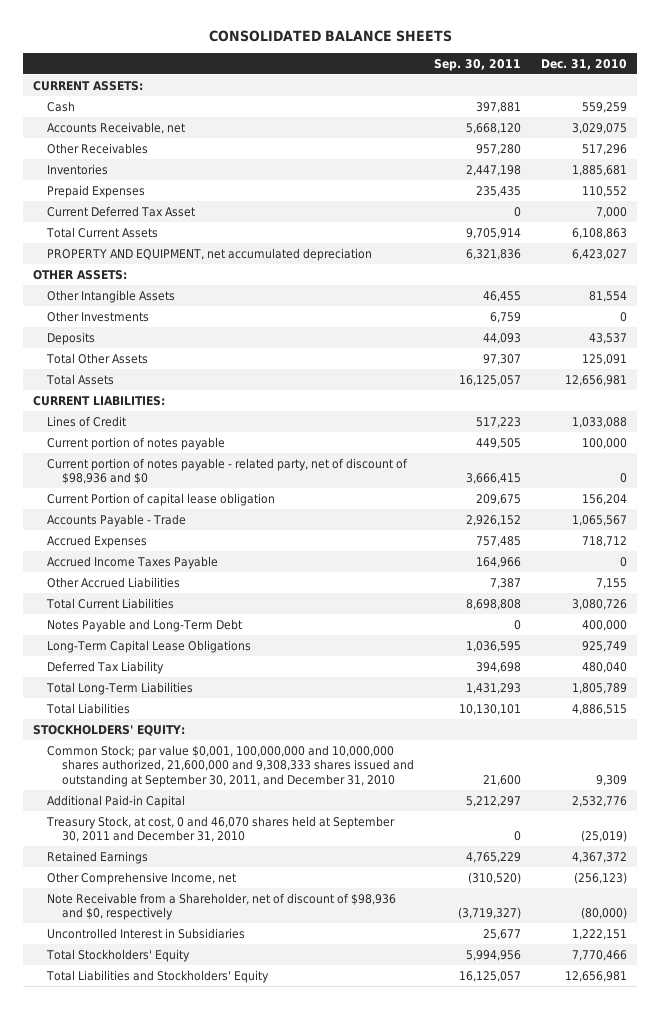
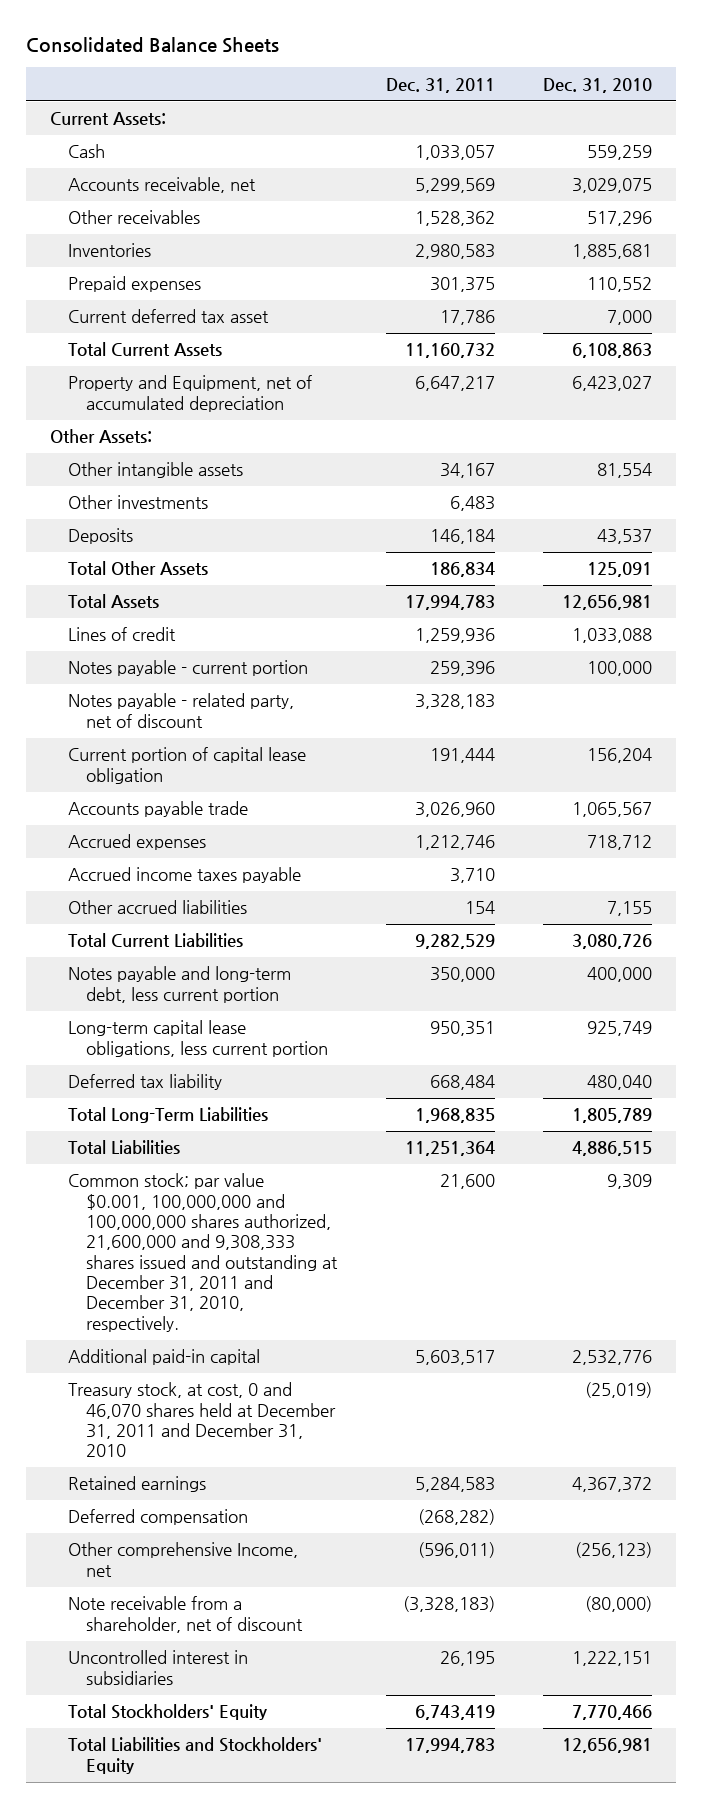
- CONSOLIDATED BALANCE SHEETS
+ Consolidated Balance Sheets
- | Sep. 30, 2011 | Dec. 31, 2010
+ | Dec. 31, 2011 | Dec. 31, 2010
- CURRENT ASSETS:
+ Current Assets:
- Accounts Receivable, net | 5,668,120 | 3,029,075
- Other Receivables | 957,280 | 517,296
+ Accounts receivable, net | 5,299,569 | 3,029,075
+ Other receivables | 1,528,362 | 517,296
- Prepaid Expenses | 235,435 | 110,552
- Current Deferred Tax Asset | 0 | 7,000
+ Prepaid expenses | 301,375 | 110,552
+ Current deferred tax asset | 17,786 | 7,000
- PROPERTY AND EQUIPMENT, net accumulated depreciation | 6,321,836 | 6,423,027
- OTHER ASSETS:
- Other Intangible Assets | 46,455 | 81,554
- Other Investments | 6,759 | 0
+ Property and Equipment, net of accumulated depreciation | 6,647,217 | 6,423,027
+ Other Assets:
+ Other intangible assets | 34,167 | 81,554
+ Other investments | 6,483 |
- CURRENT LIABILITIES:
- Lines of Credit | 517,223 | 1,033,088
- Current portion of notes payable | 449,505 | 100,000
- Current portion of notes payable - related party, net of discount of $98,936 and $0 | 3,666,415 | 0
- Current Portion of capital lease obligation | 209,675 | 156,204
- Accounts Payable - Trade | 2,926,152 | 1,065,567
- Accrued Expenses | 757,485 | 718,712
- Accrued Income Taxes Payable | 164,966 | 0
- Other Accrued Liabilities | 7,387 | 7,155
+ Lines of credit | 1,259,936 | 1,033,088
+ Notes payable - current portion | 259,396 | 100,000
+ Notes payable - related party, net of discount | 3,328,183 |
+ Current portion of capital lease obligation | 191,444 | 156,204
+ Accounts payable trade | 3,026,960 | 1,065,567
+ Accrued expenses | 1,212,746 | 718,712
+ Accrued income taxes payable | 3,710 |
+ Other accrued liabilities | 154 | 7,155
- Notes Payable and Long-Term Debt | 0 | 400,000
- Long-Term Capital Lease Obligations | 1,036,595 | 925,749
- Deferred Tax Liability | 394,698 | 480,040
+ Notes payable and long-term debt, less current portion | 350,000 | 400,000
+ Long-term capital lease obligations, less current portion | 950,351 | 925,749
+ Deferred tax liability | 668,484 | 480,040
- STOCKHOLDERS' EQUITY:
- Common Stock; par value $0,001, 100,000,000 and 10,000,000 shares authorized, 21,600,000 and 9,308,333 shares issued and outstanding at September 30, 2011, and December 31, 2010 | 21,600 | 9,309
- Additional Paid-in Capital | 5,212,297 | 2,532,776
- Treasury Stock, at cost, 0 and 46,070 shares held at September 30, 2011 and December 31, 2010 | 0 | (25,019)
- Retained Earnings | 4,765,229 | 4,367,372
- Other Comprehensive Income, net | (310,520) | (256,123)
- Note Receivable from a Shareholder, net of discount of $98,936 and $0, respectively | (3,719,327) | (80,000)
- Uncontrolled Interest in Subsidiaries | 25,677 | 1,222,151
+ Common stock; par value $0.001, 100,000,000 and 100,000,000 shares authorized, 21,600,000 and 9,308,333 shares issued and outstanding at December 31, 2011 and December 31, 2010, respectively. | 21,600 | 9,309
+ Additional paid-in capital | 5,603,517 | 2,532,776
+ Treasury stock, at cost, 0 and 46,070 shares held at December 31, 2011 and December 31, 2010 | | (25,019)
+ Retained earnings | 5,284,583 | 4,367,372
+ Deferred compensation | (268,282) |
+ Other comprehensive Income, net | (596,011) | (256,123)
+ Note receivable from a shareholder, net of discount | (3,328,183) | (80,000)
+ Uncontrolled interest in subsidiaries | 26,195 | 1,222,151

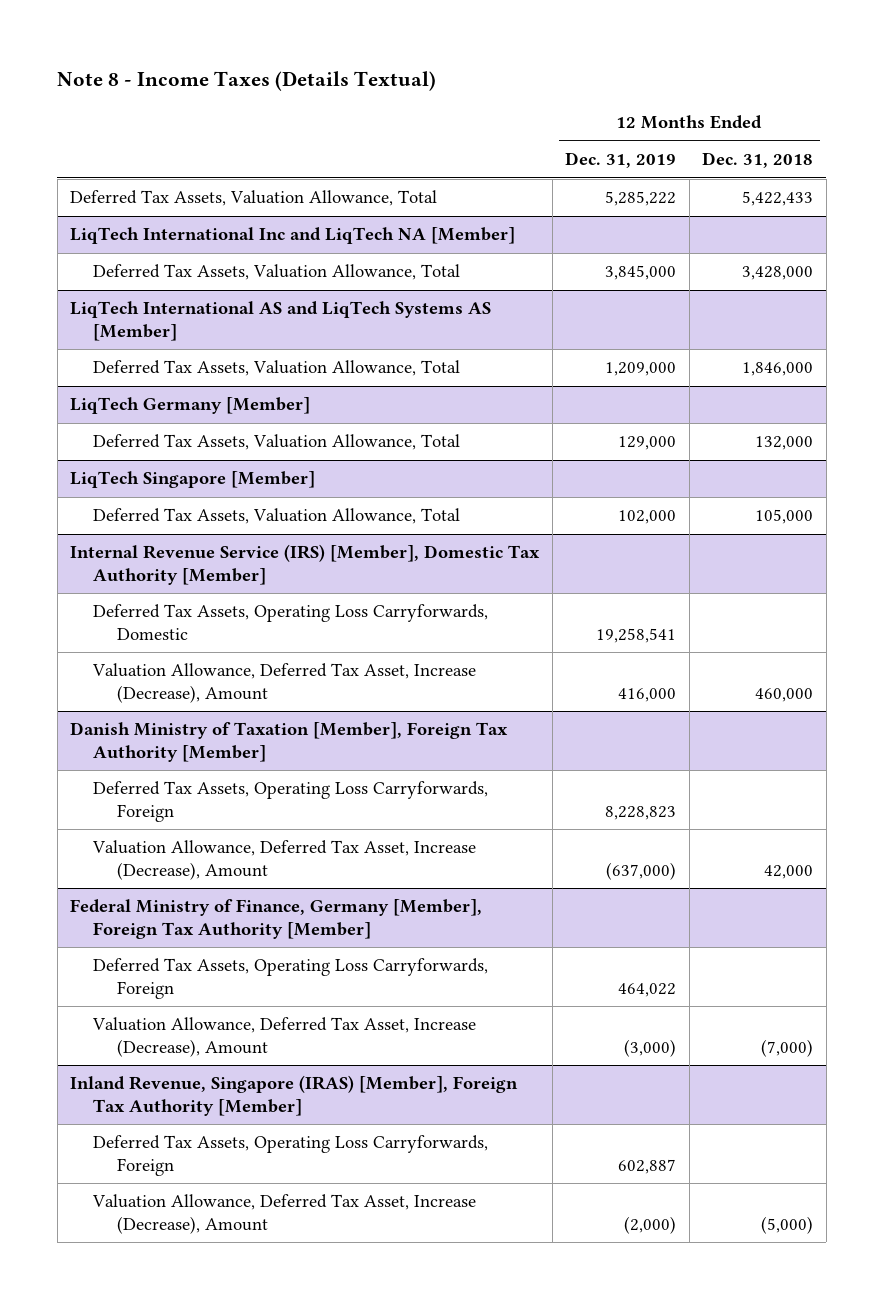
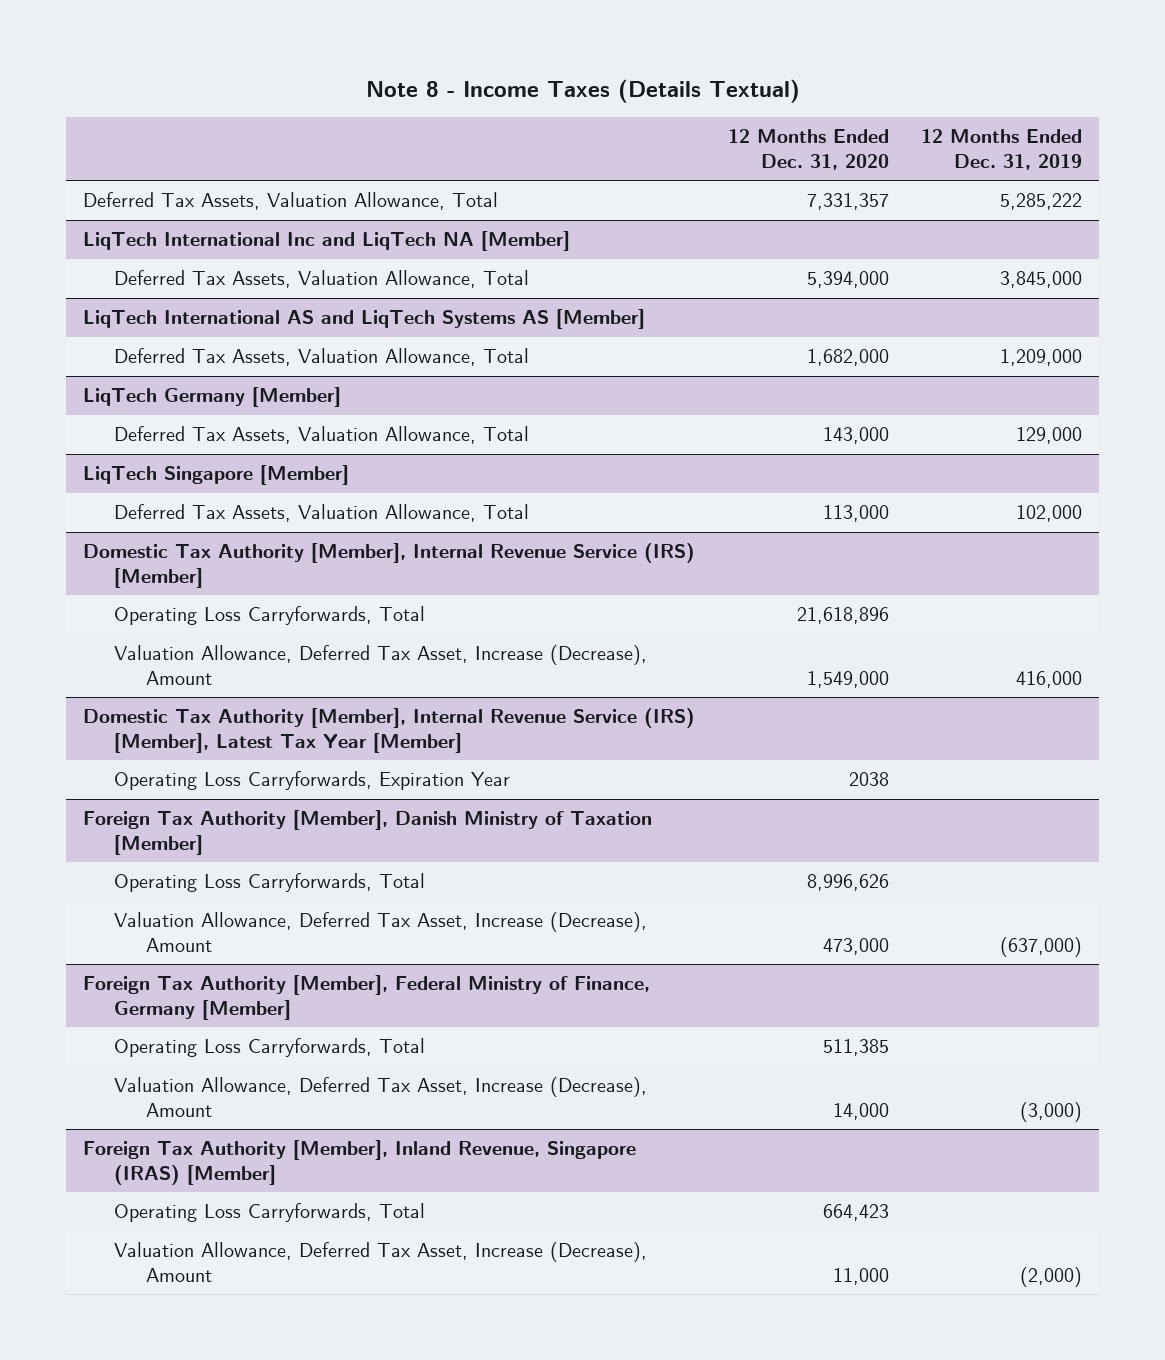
- | 12 Months Ended Dec. 31, 2019 | 12 Months Ended Dec. 31, 2018
+ | 12 Months Ended Dec. 31, 2020 | 12 Months Ended Dec. 31, 2019
- Internal Revenue Service (IRS) [Member], Domestic Tax Authority [Member]
- Deferred Tax Assets, Operating Loss Carryforwards, Domestic | 19,258,541 |
+ Domestic Tax Authority [Member], Internal Revenue Service (IRS) [Member]
+ Operating Loss Carryforwards, Total | 21,618,896 |
- Danish Ministry of Taxation [Member], Foreign Tax Authority [Member]
- Deferred Tax Assets, Operating Loss Carryforwards, Foreign | 8,228,823 |
+ Domestic Tax Authority [Member], Internal Revenue Service (IRS) [Member], Latest Tax Year [Member]
+ Operating Loss Carryforwards, Expiration Year | 2038 |
+ Foreign Tax Authority [Member], Danish Ministry of Taxation [Member]
+ Operating Loss Carryforwards, Total | 8,996,626 |
- Federal Ministry of Finance, Germany [Member], Foreign Tax Authority [Member]
- Deferred Tax Assets, Operating Loss Carryforwards, Foreign | 464,022 |
+ Foreign Tax Authority [Member], Federal Ministry of Finance, Germany [Member]
+ Operating Loss Carryforwards, Total | 511,385 |
- Inland Revenue, Singapore (IRAS) [Member], Foreign Tax Authority [Member]
- Deferred Tax Assets, Operating Loss Carryforwards, Foreign | 602,887 |
+ Foreign Tax Authority [Member], Inland Revenue, Singapore (IRAS) [Member]
+ Operating Loss Carryforwards, Total | 664,423 |

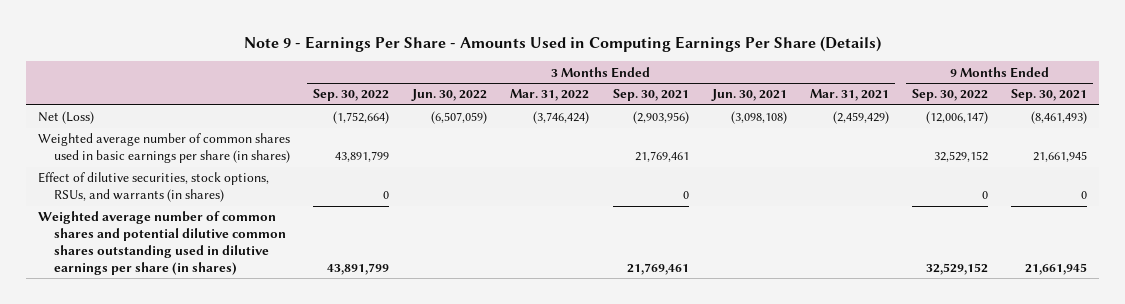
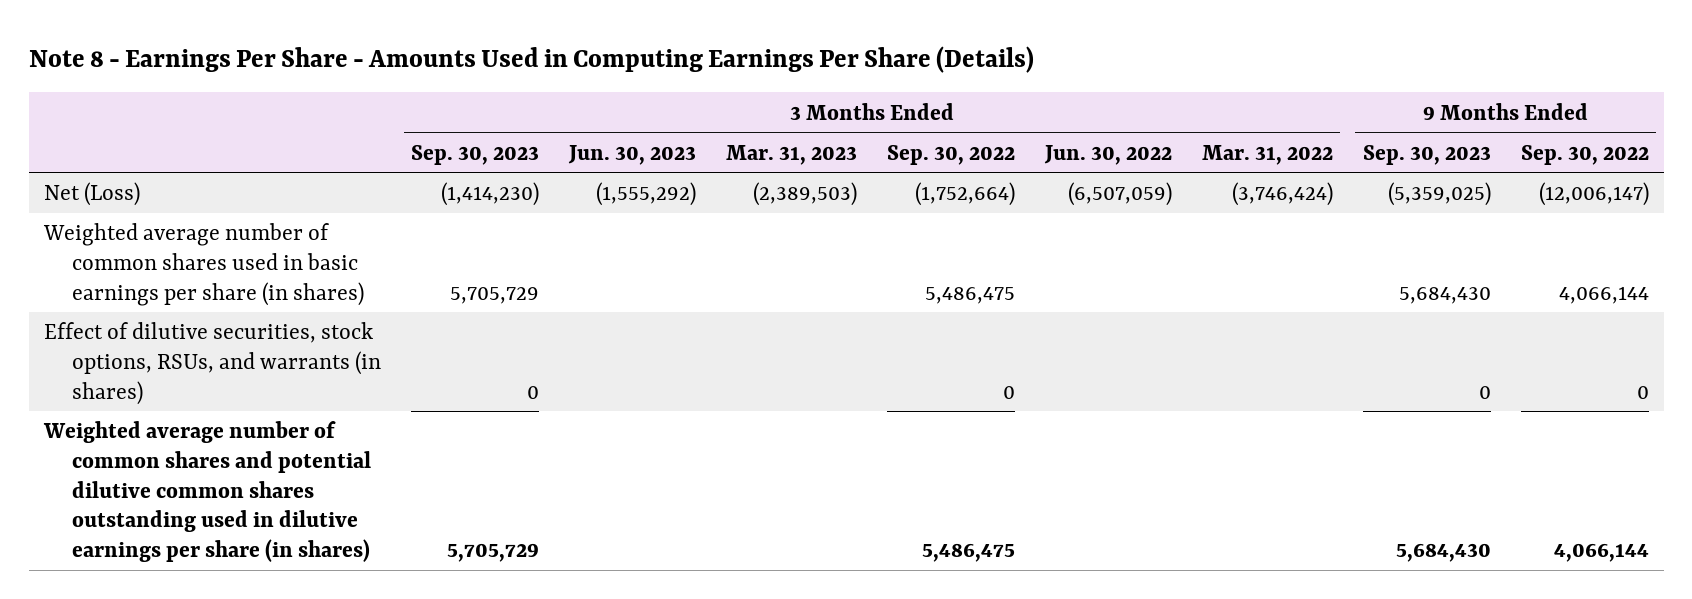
- Note 9 - Earnings Per Share - Amounts Used in Computing Earnings Per Share (Details)
+ Note 8 - Earnings Per Share - Amounts Used in Computing Earnings Per Share (Details)
- | 3 Months Ended Sep. 30, 2022 | 3 Months Ended Jun. 30, 2022 | 3 Months Ended Mar. 31, 2022 | 3 Months Ended Sep. 30, 2021 | 3 Months Ended Jun. 30, 2021 | 3 Months Ended Mar. 31, 2021 | 9 Months Ended Sep. 30, 2022 | 9 Months Ended Sep. 30, 2021
+ | 3 Months Ended Sep. 30, 2023 | 3 Months Ended Jun. 30, 2023 | 3 Months Ended Mar. 31, 2023 | 3 Months Ended Sep. 30, 2022 | 3 Months Ended Jun. 30, 2022 | 3 Months Ended Mar. 31, 2022 | 9 Months Ended Sep. 30, 2023 | 9 Months Ended Sep. 30, 2022
- Weighted average number of common shares used in basic earnings per share (in shares) | 43,891,799 | | | 21,769,461 | | | 32,529,152 | 21,661,945
+ Weighted average number of common shares used in basic earnings per share (in shares) | 5,705,729 | | | 5,486,475 | | | 5,684,430 | 4,066,144
- Weighted average number of common shares and potential dilutive common shares outstanding used in dilutive earnings per share (in shares) | 43,891,799 | | | 21,769,461 | | | 32,529,152 | 21,661,945
+ Weighted average number of common shares and potential dilutive common shares outstanding used in dilutive earnings per share (in shares) | 5,705,729 | | | 5,486,475 | | | 5,684,430 | 4,066,144

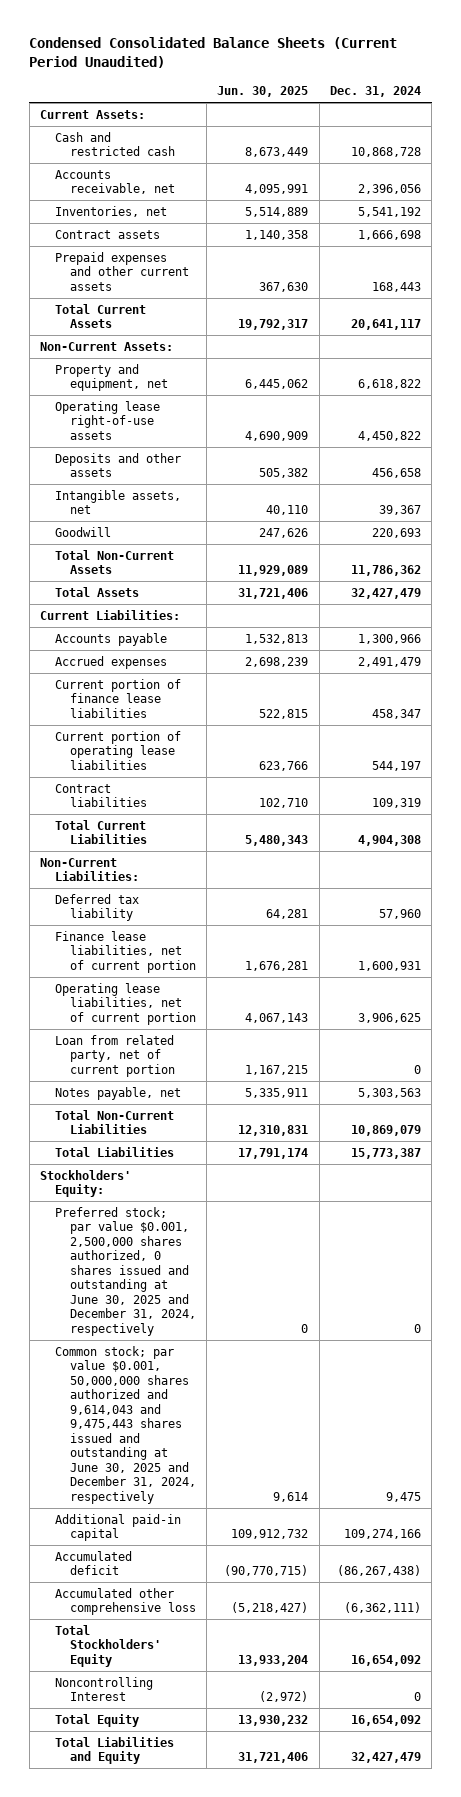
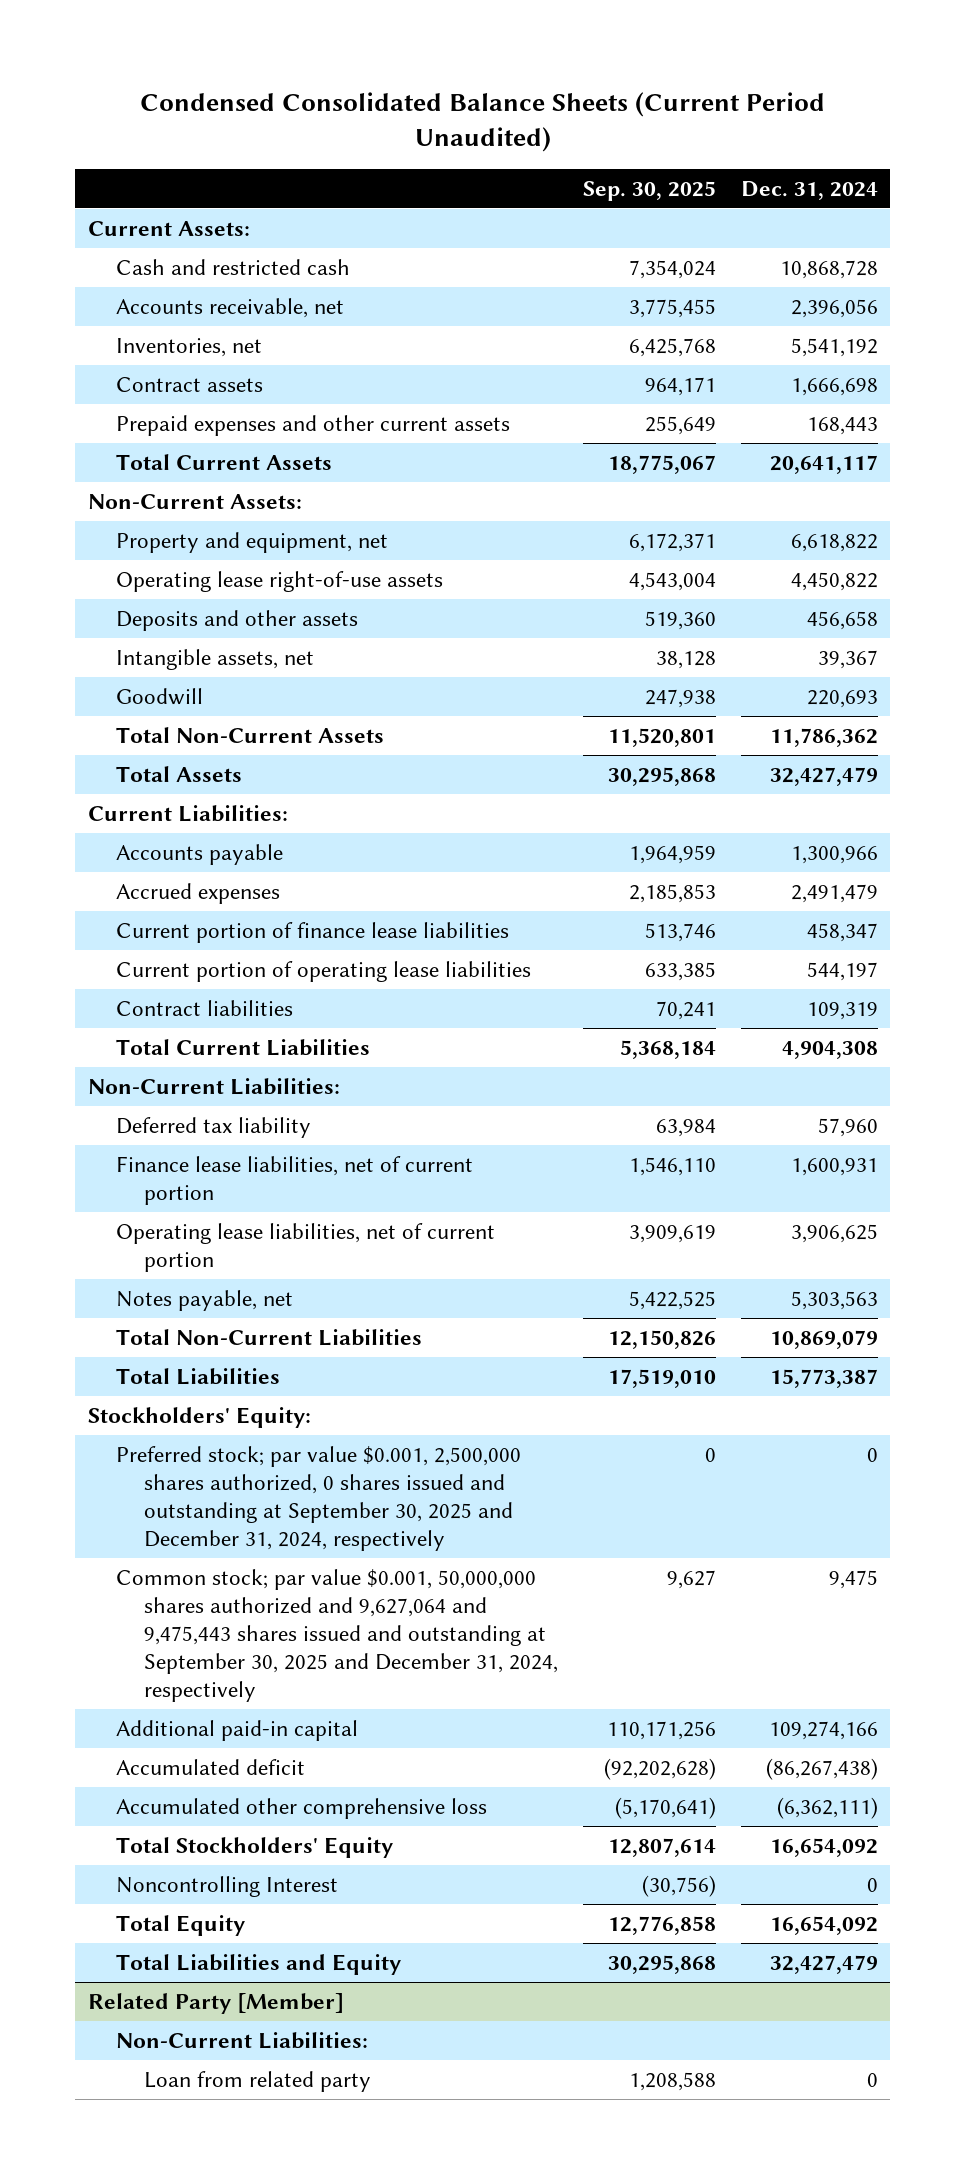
- | Jun. 30, 2025 | Dec. 31, 2024
+ | Sep. 30, 2025 | Dec. 31, 2024
- Loan from related party, net of current portion | 1,167,215 | 0
- Preferred stock; par value $0.001, 2,500,000 shares authorized, 0 shares issued and outstanding at June 30, 2025 and December 31, 2024, respectively | 0 | 0
- Common stock; par value $0.001, 50,000,000 shares authorized and 9,614,043 and 9,475,443 shares issued and outstanding at June 30, 2025 and December 31, 2024, respectively | 9,614 | 9,475
+ Preferred stock; par value $0.001, 2,500,000 shares authorized, 0 shares issued and outstanding at September 30, 2025 and December 31, 2024, respectively | 0 | 0
+ Common stock; par value $0.001, 50,000,000 shares authorized and 9,627,064 and 9,475,443 shares issued and outstanding at September 30, 2025 and December 31, 2024, respectively | 9,627 | 9,475
+ Related Party [Member]
+ Non-Current Liabilities:
+ Loan from related party | 1,208,588 | 0

